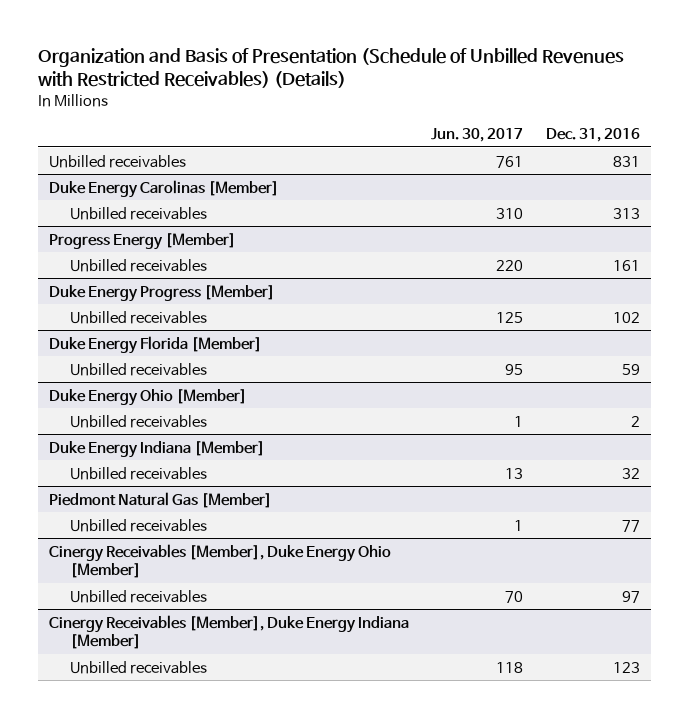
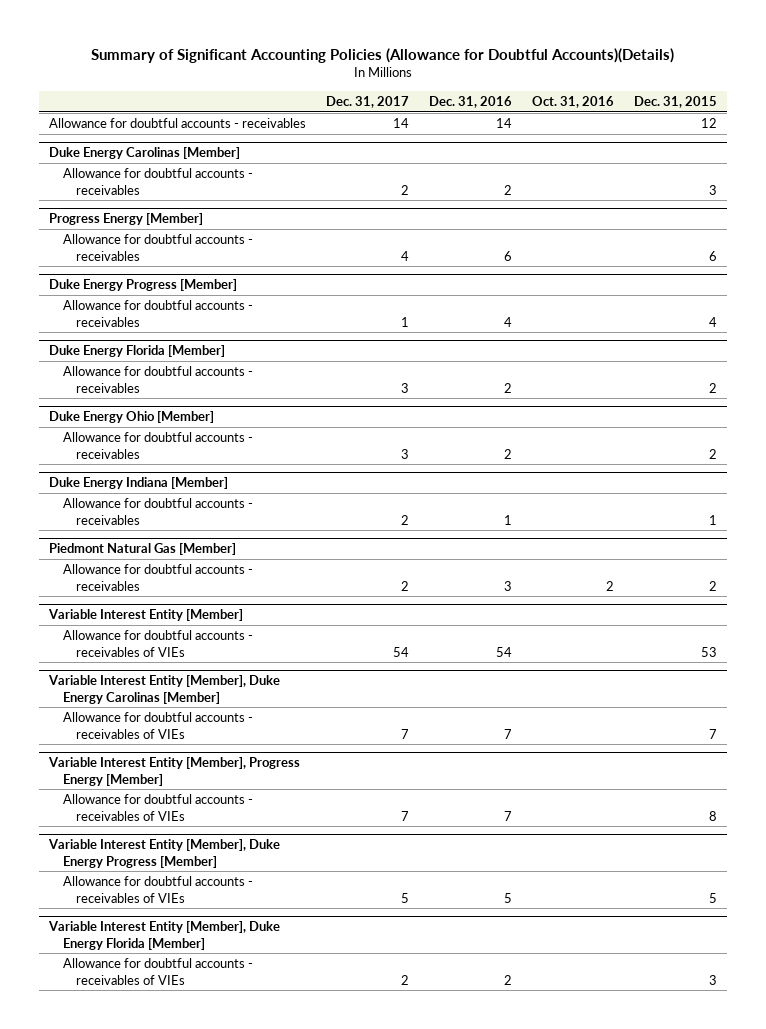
- Organization and Basis of Presentation (Schedule of Unbilled Revenues with Restricted Receivables) (Details)
+ Summary of Significant Accounting Policies (Allowance for Doubtful Accounts)(Details)
- | Jun. 30, 2017 | Dec. 31, 2016
+ | Dec. 31, 2017 | Dec. 31, 2016 | Oct. 31, 2016 | Dec. 31, 2015
- Unbilled receivables | 761 | 831
+ Allowance for doubtful accounts - receivables | 14 | 14 | | 12
@ Duke Energy Carolinas [Member]
- Unbilled receivables | 310 | 313
+ Allowance for doubtful accounts - receivables | 2 | 2 | | 3
@ Progress Energy [Member]
- Unbilled receivables | 220 | 161
+ Allowance for doubtful accounts - receivables | 4 | 6 | | 6
@ Duke Energy Progress [Member]
- Unbilled receivables | 125 | 102
+ Allowance for doubtful accounts - receivables | 1 | 4 | | 4
@ Duke Energy Florida [Member]
- Unbilled receivables | 95 | 59
+ Allowance for doubtful accounts - receivables | 3 | 2 | | 2
@ Duke Energy Ohio [Member]
- Unbilled receivables | 1 | 2
+ Allowance for doubtful accounts - receivables | 3 | 2 | | 2
@ Duke Energy Indiana [Member]
- Unbilled receivables | 13 | 32
+ Allowance for doubtful accounts - receivables | 2 | 1 | | 1
@ Piedmont Natural Gas [Member]
- Unbilled receivables | 1 | 77
- Cinergy Receivables [Member], Duke Energy Ohio [Member]
- Unbilled receivables | 70 | 97
- Cinergy Receivables [Member], Duke Energy Indiana [Member]
- Unbilled receivables | 118 | 123
@ Piedmont Natural Gas [Member]
+ Allowance for doubtful accounts - receivables | 2 | 3 | 2 | 2
+ Variable Interest Entity [Member]
+ Allowance for doubtful accounts - receivables of VIEs | 54 | 54 | | 53
+ Variable Interest Entity [Member], Duke Energy Carolinas [Member]
+ Allowance for doubtful accounts - receivables of VIEs | 7 | 7 | | 7
+ Variable Interest Entity [Member], Progress Energy [Member]
+ Allowance for doubtful accounts - receivables of VIEs | 7 | 7 | | 8
+ Variable Interest Entity [Member], Duke Energy Progress [Member]
+ Allowance for doubtful accounts - receivables of VIEs | 5 | 5 | | 5
+ Variable Interest Entity [Member], Duke Energy Florida [Member]
+ Allowance for doubtful accounts - receivables of VIEs | 2 | 2 | | 3

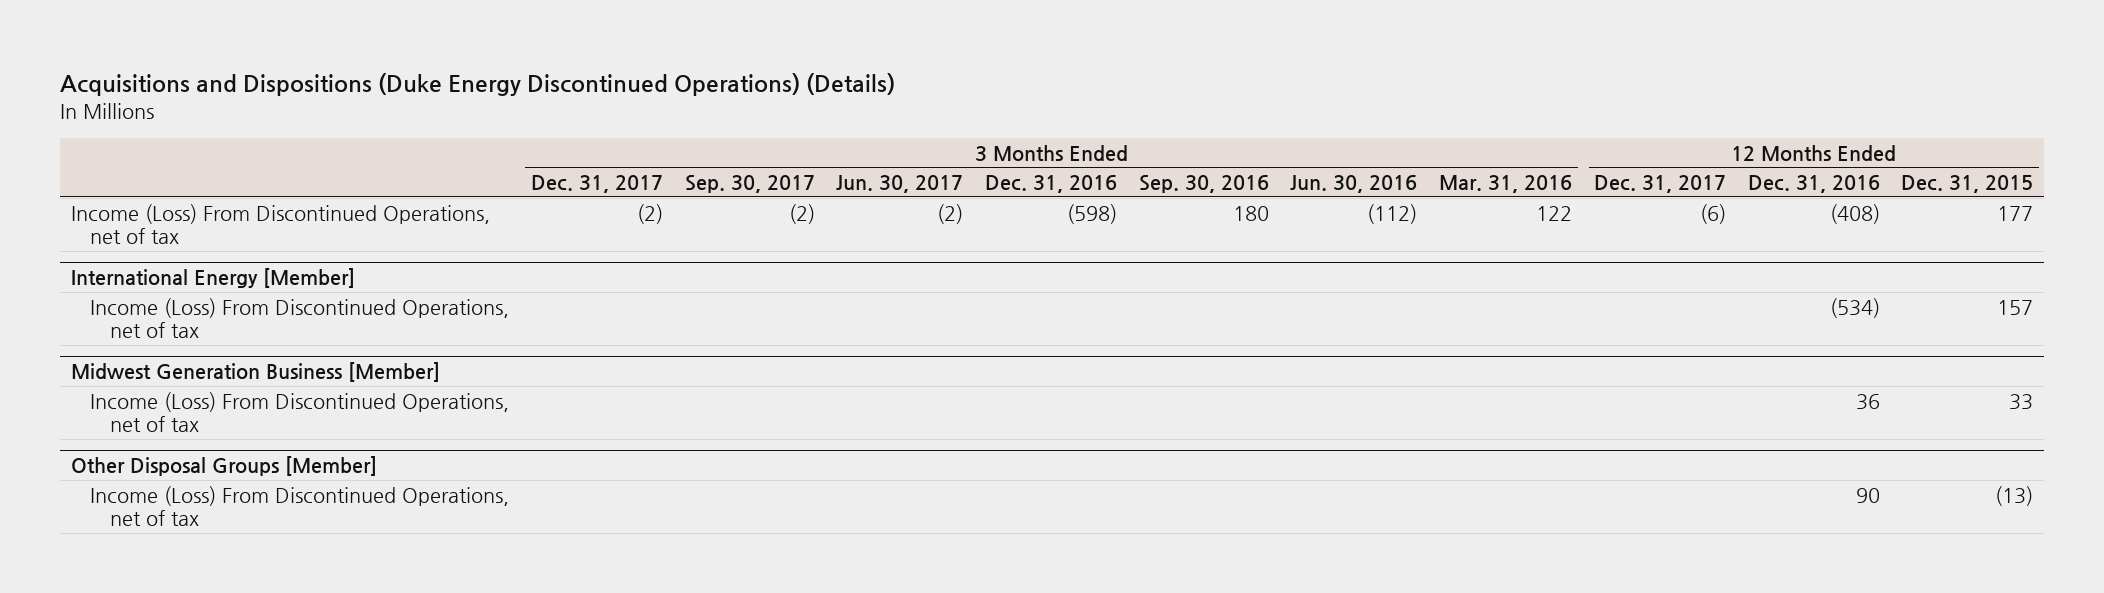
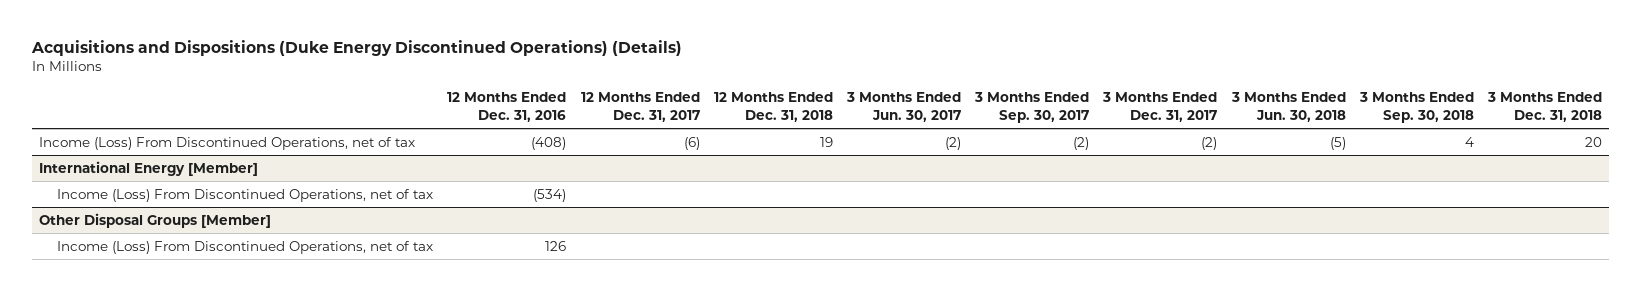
- | 3 Months Ended Dec. 31, 2017 | 3 Months Ended Sep. 30, 2017 | 3 Months Ended Jun. 30, 2017 | 3 Months Ended Dec. 31, 2016 | 3 Months Ended Sep. 30, 2016 | 3 Months Ended Jun. 30, 2016 | 3 Months Ended Mar. 31, 2016 | 12 Months Ended Dec. 31, 2017 | 12 Months Ended Dec. 31, 2016 | 12 Months Ended Dec. 31, 2015
+ | 12 Months Ended Dec. 31, 2016 | 12 Months Ended Dec. 31, 2017 | 12 Months Ended Dec. 31, 2018 | 3 Months Ended Jun. 30, 2017 | 3 Months Ended Sep. 30, 2017 | 3 Months Ended Dec. 31, 2017 | 3 Months Ended Jun. 30, 2018 | 3 Months Ended Sep. 30, 2018 | 3 Months Ended Dec. 31, 2018
- Midwest Generation Business [Member]
- Income (Loss) From Discontinued Operations, net of tax | | | | | | | | | 36 | 33
@ Other Disposal Groups [Member]
- Income (Loss) From Discontinued Operations, net of tax | | | | | | | | | 90 | (13)
+ Income (Loss) From Discontinued Operations, net of tax | 126 | | | | | | | |

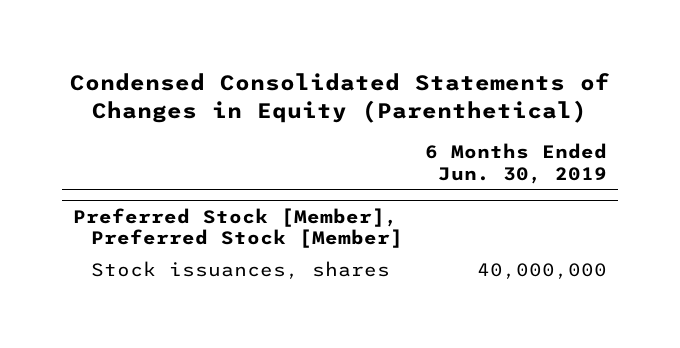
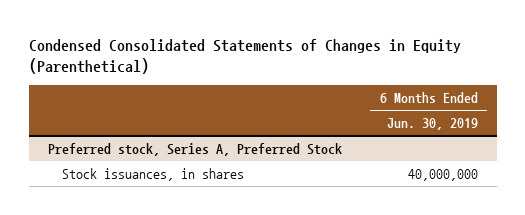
- Preferred Stock [Member], Preferred Stock [Member]
- Stock issuances, shares | 40,000,000
+ Preferred stock, Series A, Preferred Stock
+ Stock issuances, in shares | 40,000,000

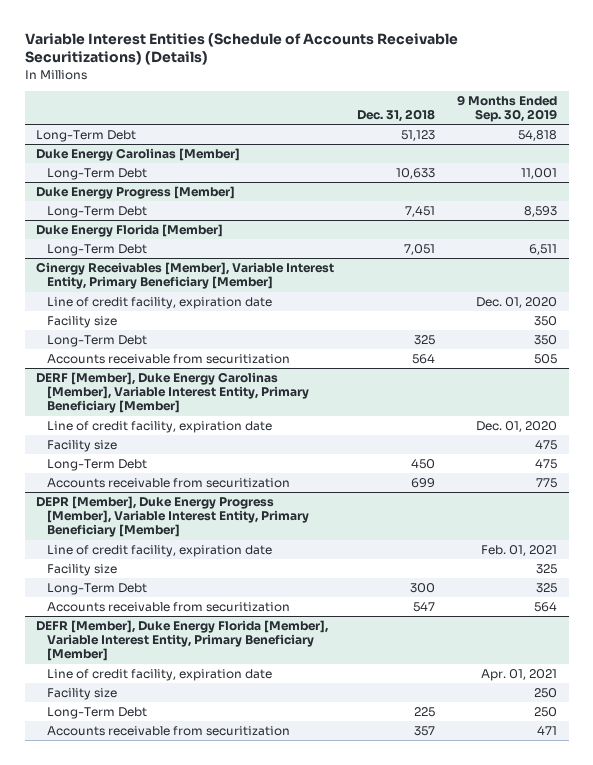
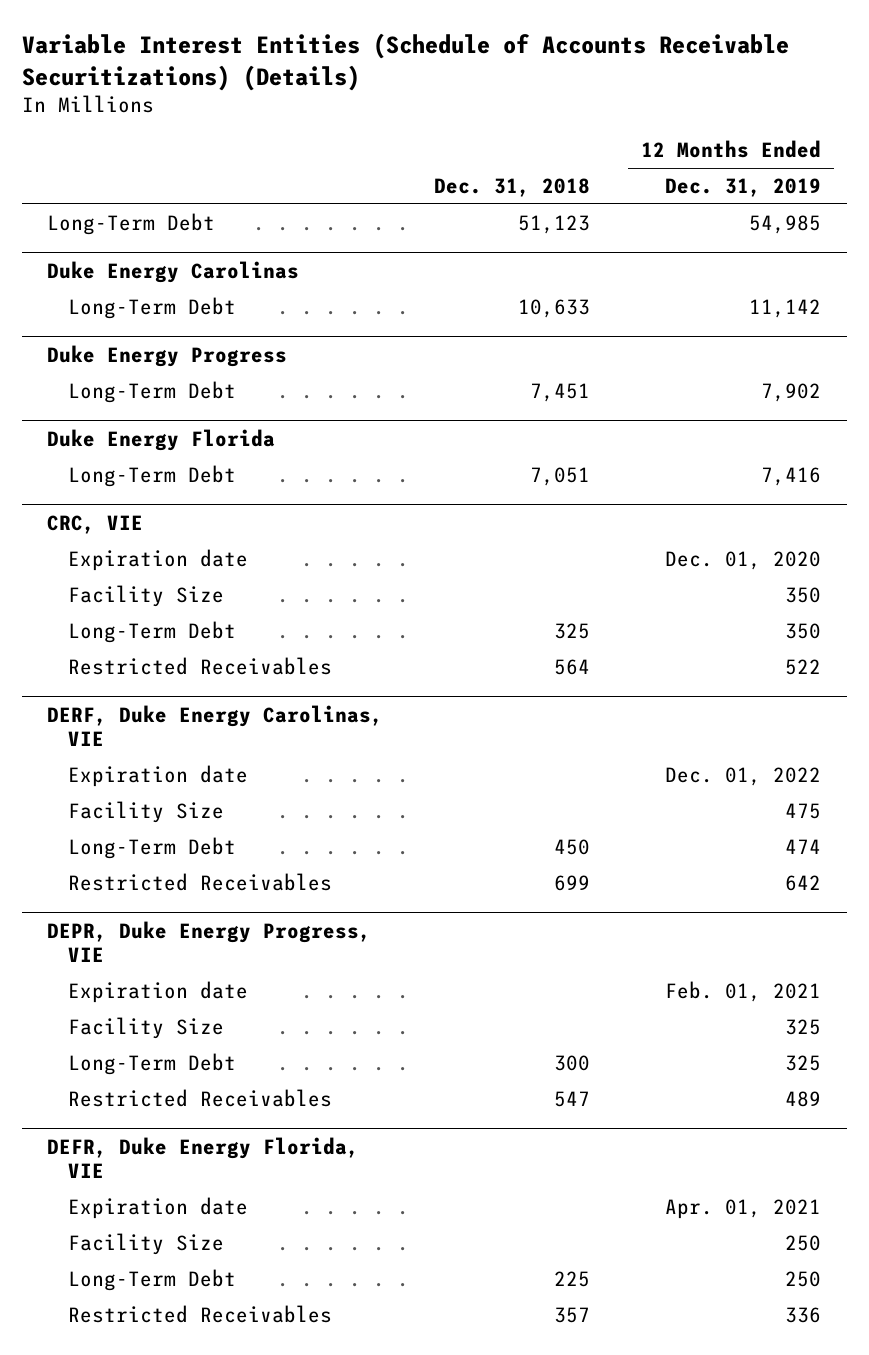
- | Dec. 31, 2018 | 9 Months Ended Sep. 30, 2019
+ | Dec. 31, 2018 | 12 Months Ended Dec. 31, 2019
- Duke Energy Carolinas [Member]
+ Duke Energy Carolinas
- Duke Energy Progress [Member]
+ Duke Energy Progress
- Duke Energy Florida [Member]
+ Duke Energy Florida
- Cinergy Receivables [Member], Variable Interest Entity, Primary Beneficiary [Member]
- Line of credit facility, expiration date | | Dec. 01, 2020
- Facility size | | 350
+ CRC, VIE
+ Expiration date | | Dec. 01, 2020
+ Facility Size | | 350
- Accounts receivable from securitization | 564 | 505
- DERF [Member], Duke Energy Carolinas [Member], Variable Interest Entity, Primary Beneficiary [Member]
- Line of credit facility, expiration date | | Dec. 01, 2020
- Facility size | | 475
+ Restricted Receivables | 564 | 522
+ DERF, Duke Energy Carolinas, VIE
+ Expiration date | | Dec. 01, 2022
+ Facility Size | | 475
- Accounts receivable from securitization | 699 | 775
- DEPR [Member], Duke Energy Progress [Member], Variable Interest Entity, Primary Beneficiary [Member]
- Line of credit facility, expiration date | | Feb. 01, 2021
- Facility size | | 325
+ Restricted Receivables | 699 | 642
+ DEPR, Duke Energy Progress, VIE
+ Expiration date | | Feb. 01, 2021
+ Facility Size | | 325
- Accounts receivable from securitization | 547 | 564
- DEFR [Member], Duke Energy Florida [Member], Variable Interest Entity, Primary Beneficiary [Member]
- Line of credit facility, expiration date | | Apr. 01, 2021
- Facility size | | 250
+ Restricted Receivables | 547 | 489
+ DEFR, Duke Energy Florida, VIE
+ Expiration date | | Apr. 01, 2021
+ Facility Size | | 250
- Accounts receivable from securitization | 357 | 471
+ Restricted Receivables | 357 | 336

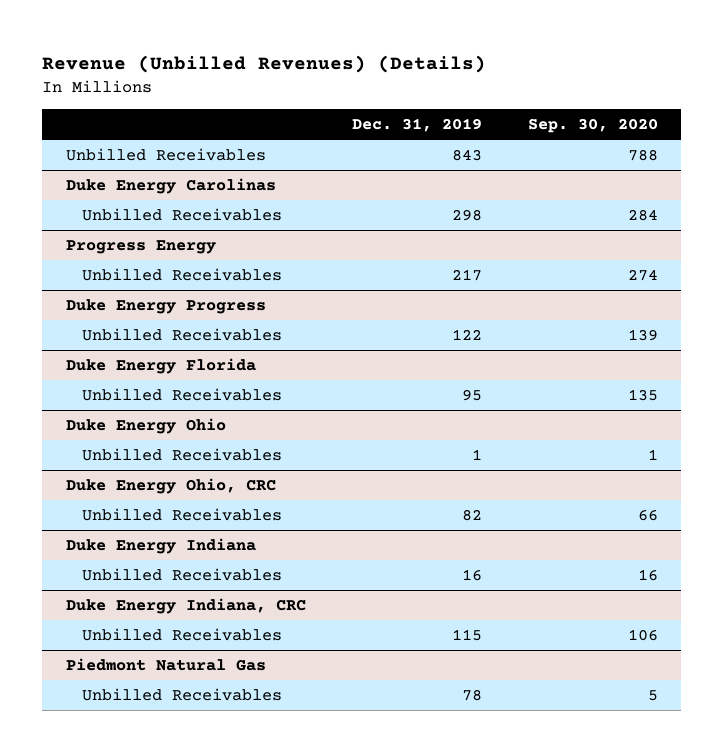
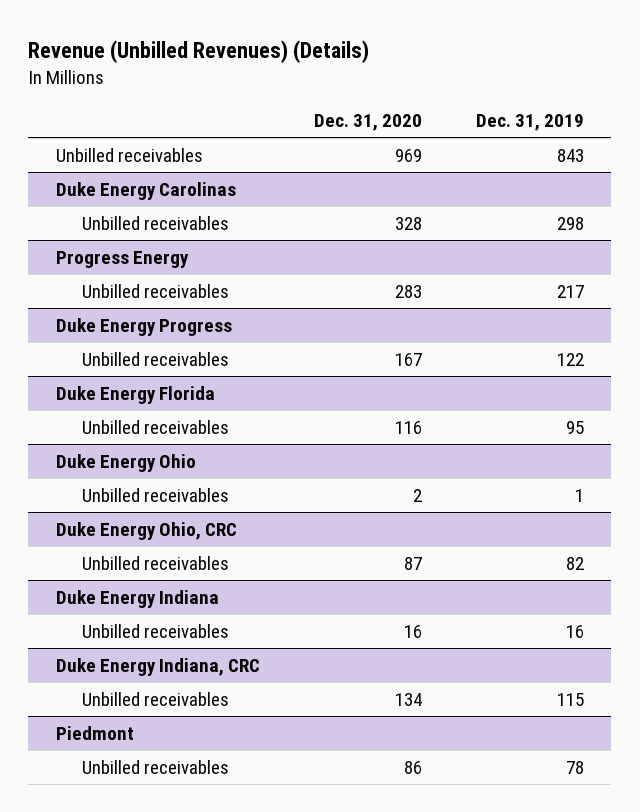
- | Dec. 31, 2019 | Sep. 30, 2020
+ | Dec. 31, 2020 | Dec. 31, 2019
- Unbilled Receivables | 843 | 788
+ Unbilled receivables | 969 | 843
@ Duke Energy Carolinas
- Unbilled Receivables | 298 | 284
+ Unbilled receivables | 328 | 298
@ Progress Energy
- Unbilled Receivables | 217 | 274
+ Unbilled receivables | 283 | 217
@ Duke Energy Progress
- Unbilled Receivables | 122 | 139
+ Unbilled receivables | 167 | 122
@ Duke Energy Florida
- Unbilled Receivables | 95 | 135
+ Unbilled receivables | 116 | 95
@ Duke Energy Ohio
- Unbilled Receivables | 1 | 1
+ Unbilled receivables | 2 | 1
@ Duke Energy Ohio, CRC
- Unbilled Receivables | 82 | 66
+ Unbilled receivables | 87 | 82
@ Duke Energy Indiana
- Unbilled Receivables | 16 | 16
+ Unbilled receivables | 16 | 16
@ Duke Energy Indiana, CRC
- Unbilled Receivables | 115 | 106
- Piedmont Natural Gas
- Unbilled Receivables | 78 | 5
@ Duke Energy Indiana, CRC
+ Unbilled receivables | 134 | 115
+ Piedmont
+ Unbilled receivables | 86 | 78

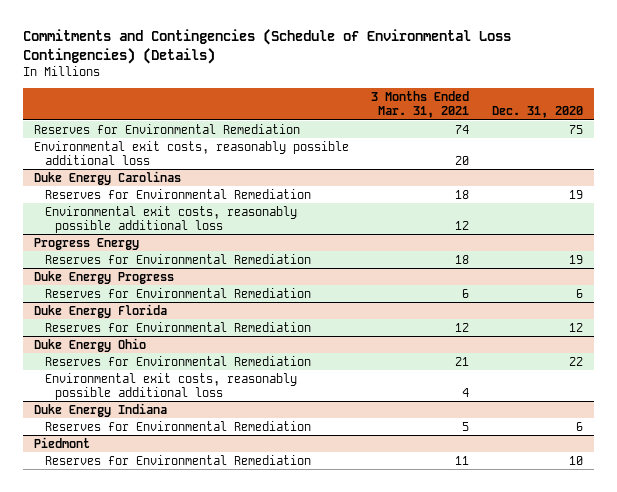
- Revenue (Unbilled Revenues) (Details)
+ Commitments and Contingencies (Schedule of Environmental Loss Contingencies) (Details)
- | Dec. 31, 2020 | Dec. 31, 2019
+ | 3 Months Ended Mar. 31, 2021 | Dec. 31, 2020
- Unbilled receivables | 969 | 843
+ Reserves for Environmental Remediation | 74 | 75
+ Environmental exit costs, reasonably possible additional loss | 20 |
@ Duke Energy Carolinas
- Unbilled receivables | 328 | 298
+ Reserves for Environmental Remediation | 18 | 19
+ Environmental exit costs, reasonably possible additional loss | 12 |
@ Progress Energy
- Unbilled receivables | 283 | 217
+ Reserves for Environmental Remediation | 18 | 19
@ Duke Energy Progress
- Unbilled receivables | 167 | 122
+ Reserves for Environmental Remediation | 6 | 6
@ Duke Energy Florida
- Unbilled receivables | 116 | 95
+ Reserves for Environmental Remediation | 12 | 12
@ Duke Energy Ohio
- Unbilled receivables | 2 | 1
- Duke Energy Ohio, CRC
- Unbilled receivables | 87 | 82
@ Duke Energy Ohio
+ Reserves for Environmental Remediation | 21 | 22
+ Environmental exit costs, reasonably possible additional loss | 4 |
@ Duke Energy Indiana
- Unbilled receivables | 16 | 16
- Duke Energy Indiana, CRC
- Unbilled receivables | 134 | 115
@ Duke Energy Indiana
+ Reserves for Environmental Remediation | 5 | 6
@ Piedmont
- Unbilled receivables | 86 | 78
+ Reserves for Environmental Remediation | 11 | 10

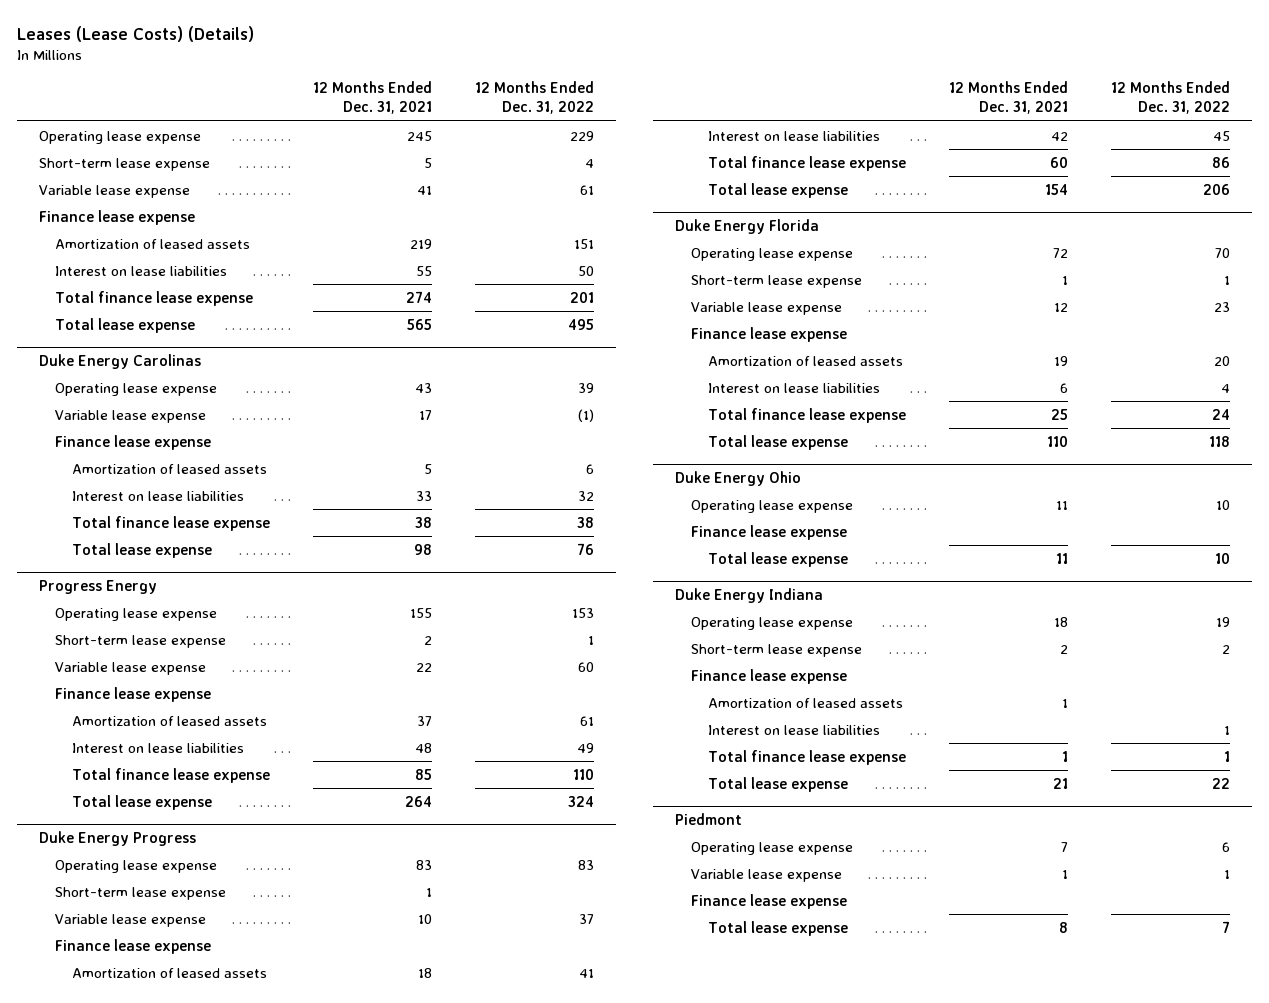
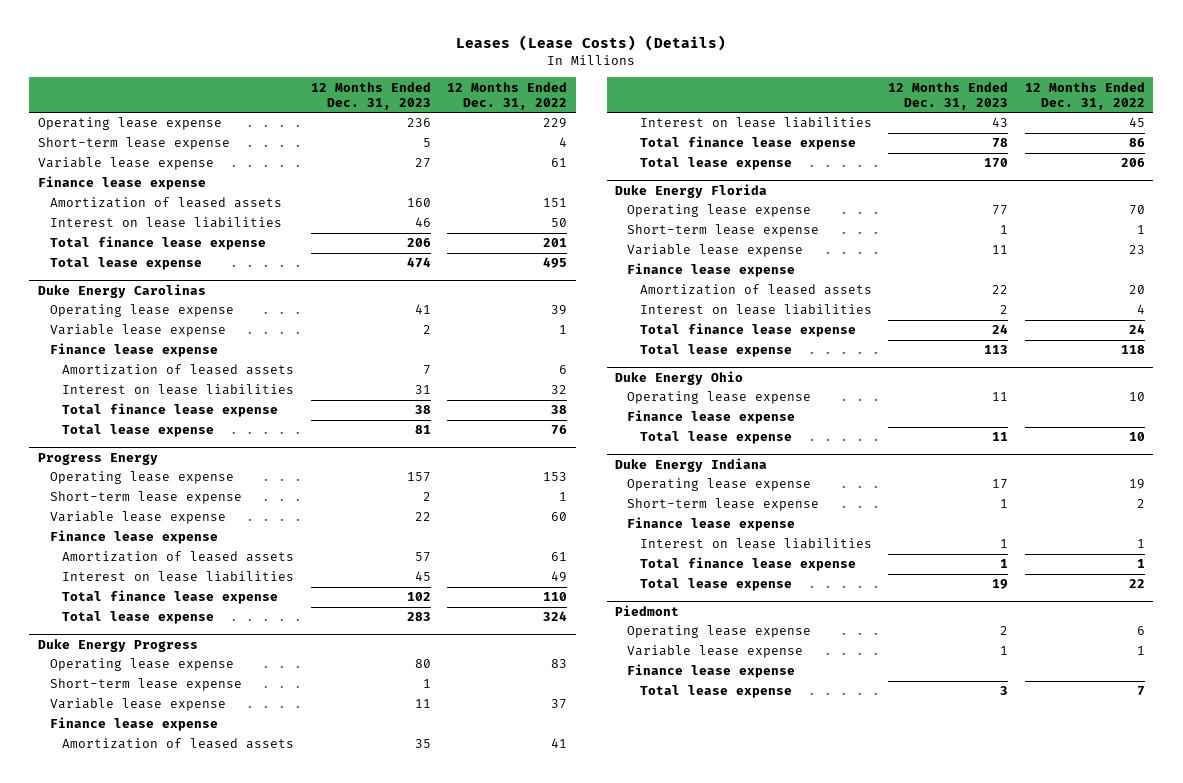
- | 12 Months Ended Dec. 31, 2021 | 12 Months Ended Dec. 31, 2022
+ | 12 Months Ended Dec. 31, 2023 | 12 Months Ended Dec. 31, 2022
@ Duke Energy Carolinas
- Variable lease expense | 17 | (1)
+ Variable lease expense | 2 | 1
@ Duke Energy Indiana
- Amortization of leased assets | 1 |

